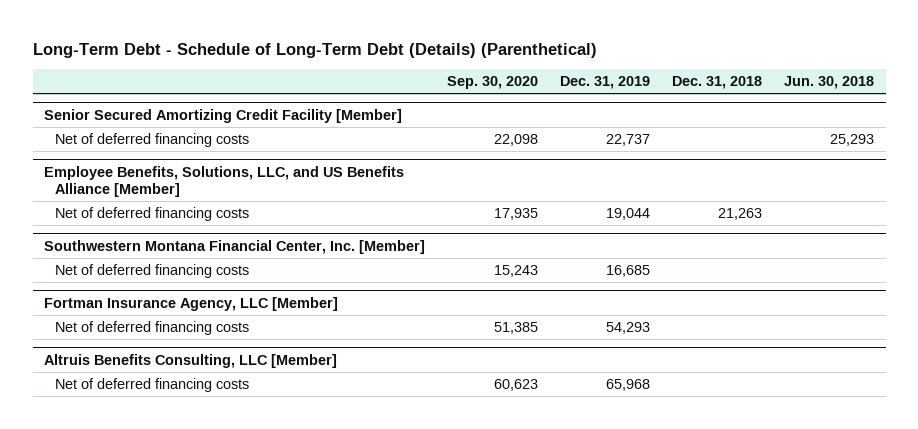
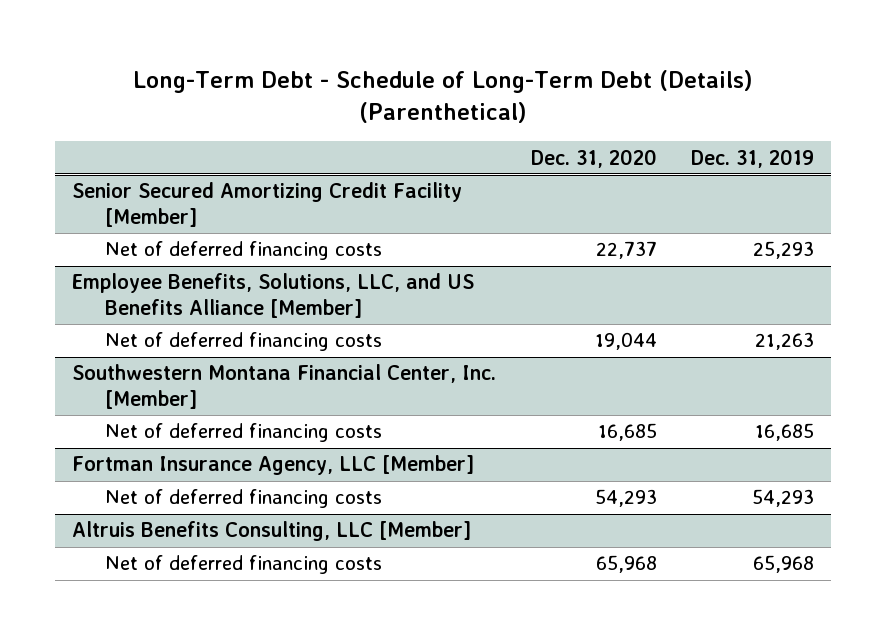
- | Sep. 30, 2020 | Dec. 31, 2019 | Dec. 31, 2018 | Jun. 30, 2018
+ | Dec. 31, 2020 | Dec. 31, 2019
@ Senior Secured Amortizing Credit Facility [Member]
- Net of deferred financing costs | 22,098 | 22,737 | | 25,293
+ Net of deferred financing costs | 22,737 | 25,293
@ Employee Benefits, Solutions, LLC, and US Benefits Alliance [Member]
- Net of deferred financing costs | 17,935 | 19,044 | 21,263 |
+ Net of deferred financing costs | 19,044 | 21,263

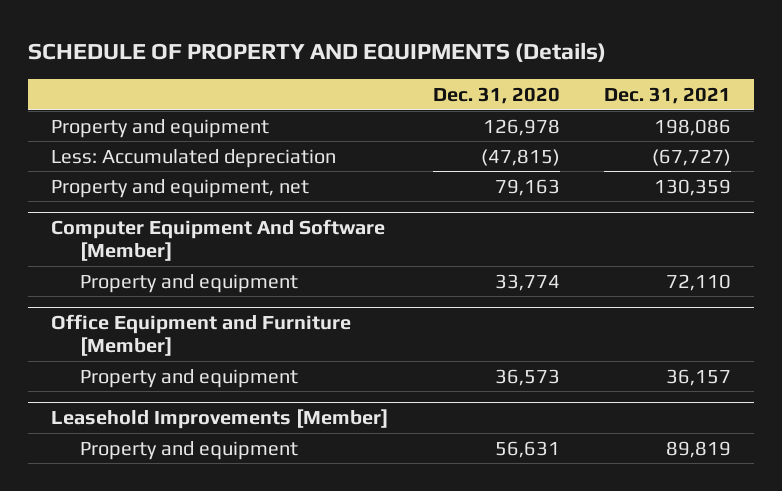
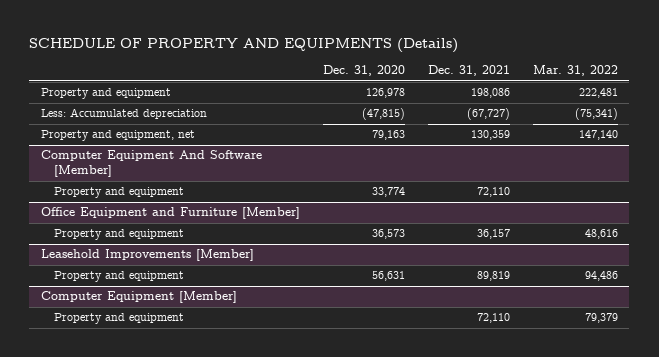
- | Dec. 31, 2020 | Dec. 31, 2021
+ | Dec. 31, 2020 | Dec. 31, 2021 | Mar. 31, 2022
+ Computer Equipment [Member]
+ Property and equipment | | 72,110 | 79,379

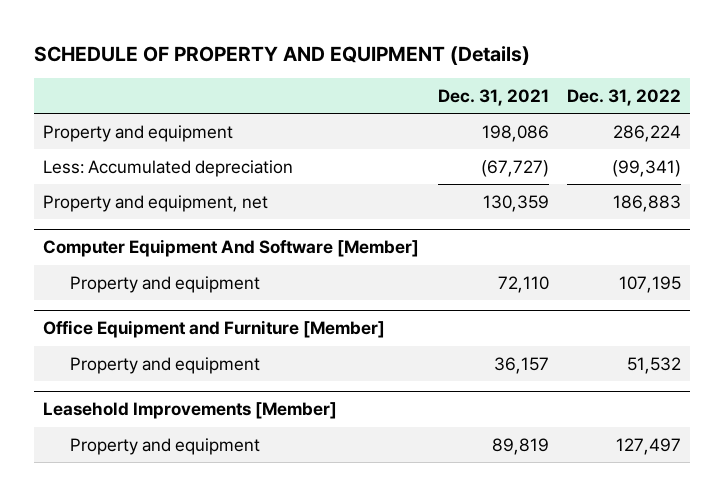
- SCHEDULE OF PROPERTY AND EQUIPMENTS (Details)
+ SCHEDULE OF PROPERTY AND EQUIPMENT (Details)
- | Dec. 31, 2020 | Dec. 31, 2021 | Mar. 31, 2022
+ | Dec. 31, 2021 | Dec. 31, 2022
- Computer Equipment [Member]
- Property and equipment | | 72,110 | 79,379

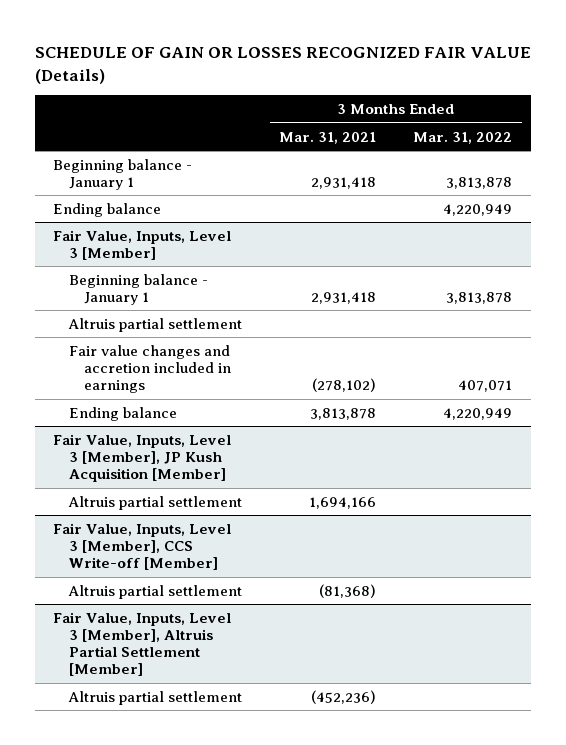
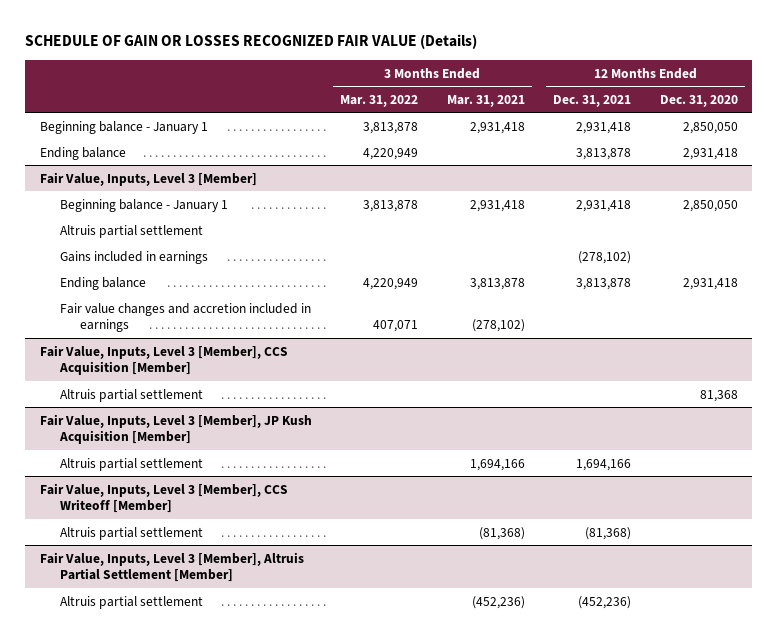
- | 3 Months Ended Mar. 31, 2021 | 3 Months Ended Mar. 31, 2022
+ | 3 Months Ended Mar. 31, 2022 | 3 Months Ended Mar. 31, 2021 | 12 Months Ended Dec. 31, 2021 | 12 Months Ended Dec. 31, 2020
@ Fair Value, Inputs, Level 3 [Member]
+ Gains included in earnings | | | (278,102) |
moved down: Fair value changes and accretion included in earnings | 407,071 | (278,102) | |
+ Fair Value, Inputs, Level 3 [Member], CCS Acquisition [Member]
+ Altruis partial settlement | | | | 81,368
- Fair Value, Inputs, Level 3 [Member], CCS Write-off [Member]
+ Fair Value, Inputs, Level 3 [Member], CCS Writeoff [Member]

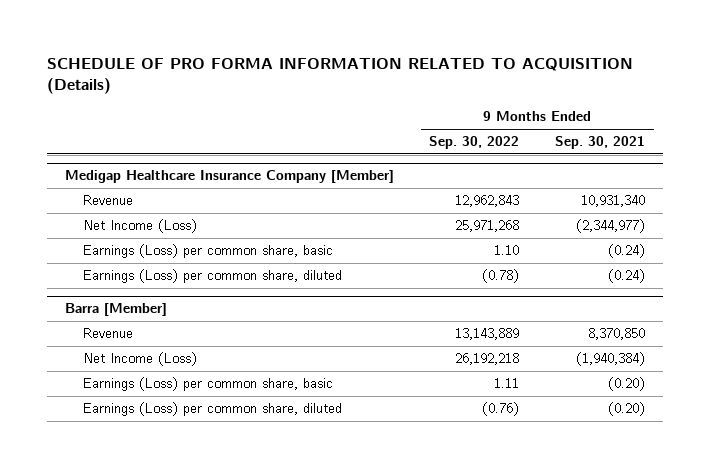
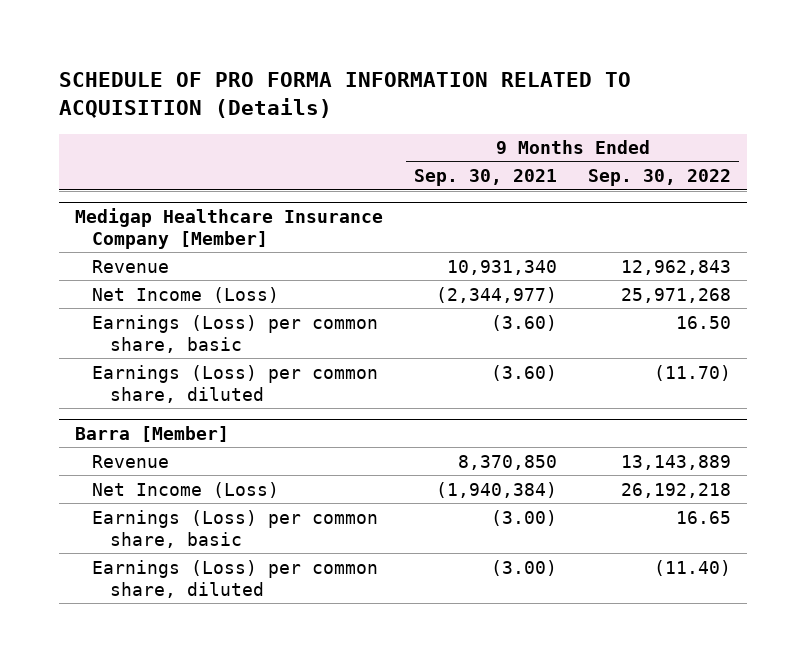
- | 9 Months Ended Sep. 30, 2022 | 9 Months Ended Sep. 30, 2021
+ | 9 Months Ended Sep. 30, 2021 | 9 Months Ended Sep. 30, 2022
@ Medigap Healthcare Insurance Company [Member]
- Earnings (Loss) per common share, basic | 1.10 | (0.24)
- Earnings (Loss) per common share, diluted | (0.78) | (0.24)
+ Earnings (Loss) per common share, basic | (3.60) | 16.50
+ Earnings (Loss) per common share, diluted | (3.60) | (11.70)
@ Barra [Member]
- Earnings (Loss) per common share, basic | 1.11 | (0.20)
- Earnings (Loss) per common share, diluted | (0.76) | (0.20)
+ Earnings (Loss) per common share, basic | (3.00) | 16.65
+ Earnings (Loss) per common share, diluted | (3.00) | (11.40)

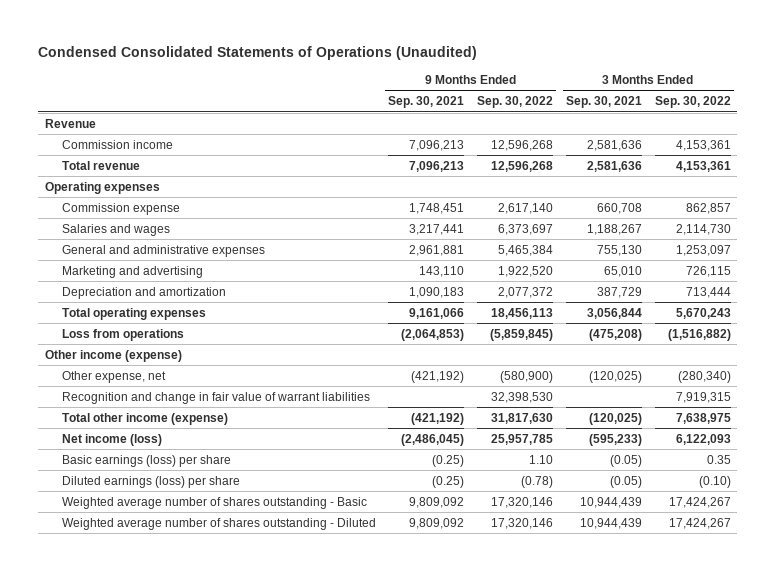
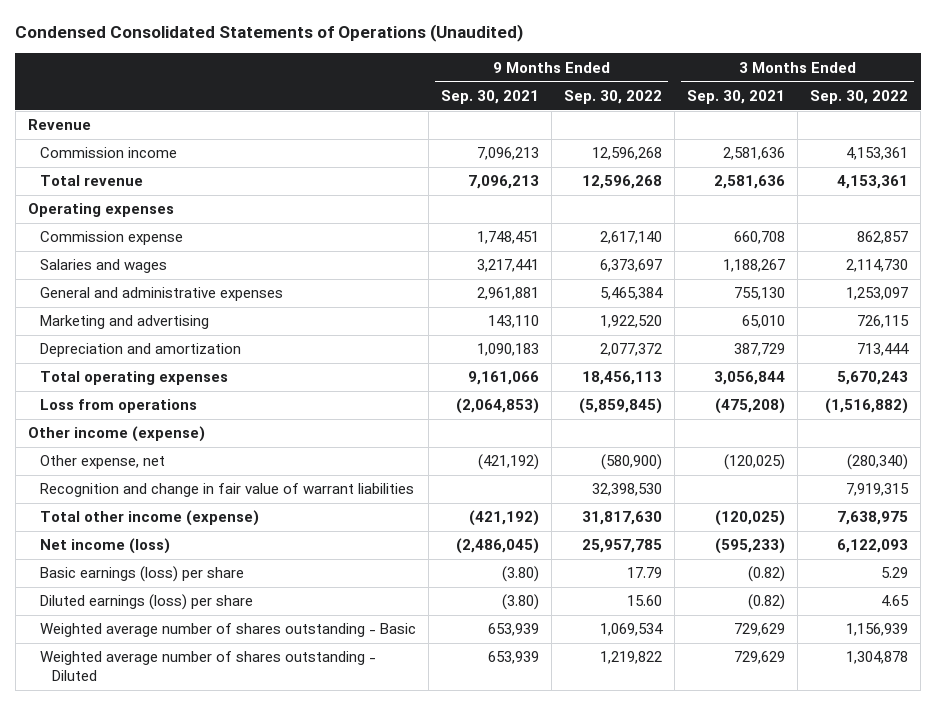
- Basic earnings (loss) per share | (0.25) | 1.10 | (0.05) | 0.35
- Diluted earnings (loss) per share | (0.25) | (0.78) | (0.05) | (0.10)
- Weighted average number of shares outstanding - Basic | 9,809,092 | 17,320,146 | 10,944,439 | 17,424,267
- Weighted average number of shares outstanding - Diluted | 9,809,092 | 17,320,146 | 10,944,439 | 17,424,267
+ Basic earnings (loss) per share | (3.80) | 17.79 | (0.82) | 5.29
+ Diluted earnings (loss) per share | (3.80) | 15.60 | (0.82) | 4.65
+ Weighted average number of shares outstanding - Basic | 653,939 | 1,069,534 | 729,629 | 1,156,939
+ Weighted average number of shares outstanding - Diluted | 653,939 | 1,219,822 | 729,629 | 1,304,878

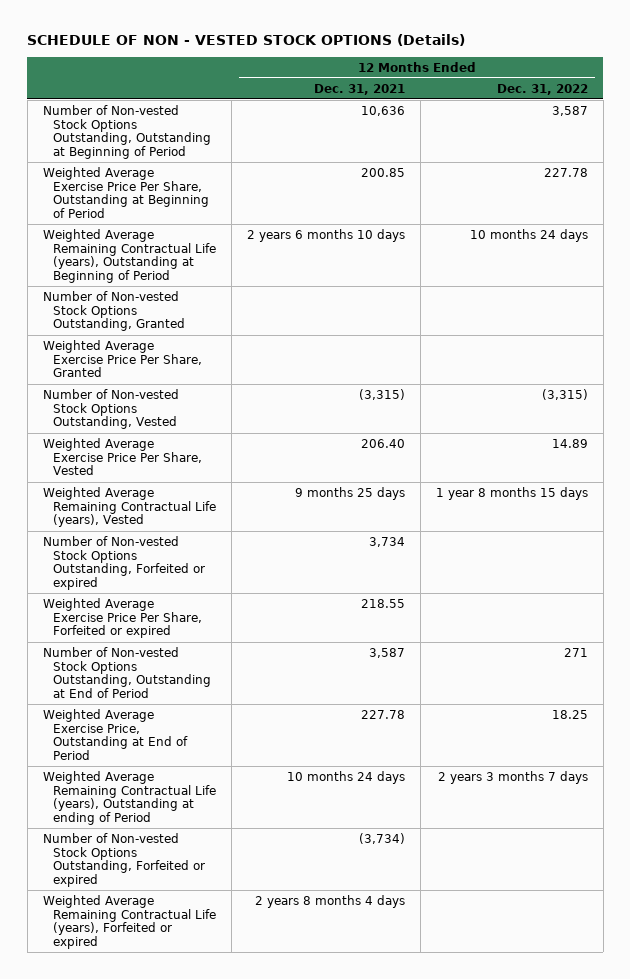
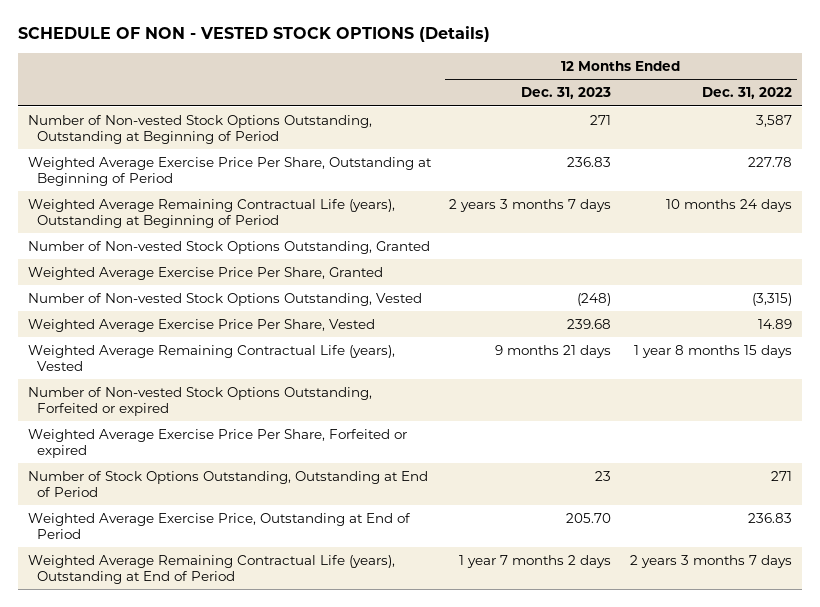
- | 12 Months Ended Dec. 31, 2021 | 12 Months Ended Dec. 31, 2022
+ | 12 Months Ended Dec. 31, 2023 | 12 Months Ended Dec. 31, 2022
- Number of Non-vested Stock Options Outstanding, Outstanding at End of Period | 3,587 | 271
- Weighted Average Exercise Price, Outstanding at End of Period | 227.78 | 18.25
- Weighted Average Remaining Contractual Life (years), Outstanding at ending of Period | 10 months 24 days | 2 years 3 months 7 days
- Number of Non-vested Stock Options Outstanding, Forfeited or expired | (3,734) |
- Weighted Average Remaining Contractual Life (years), Forfeited or expired | 2 years 8 months 4 days |
+ Number of Stock Options Outstanding, Outstanding at End of Period | 23 | 271
+ Weighted Average Exercise Price, Outstanding at End of Period | 205.70 | 236.83
+ Weighted Average Remaining Contractual Life (years), Outstanding at End of Period | 1 year 7 months 2 days | 2 years 3 months 7 days

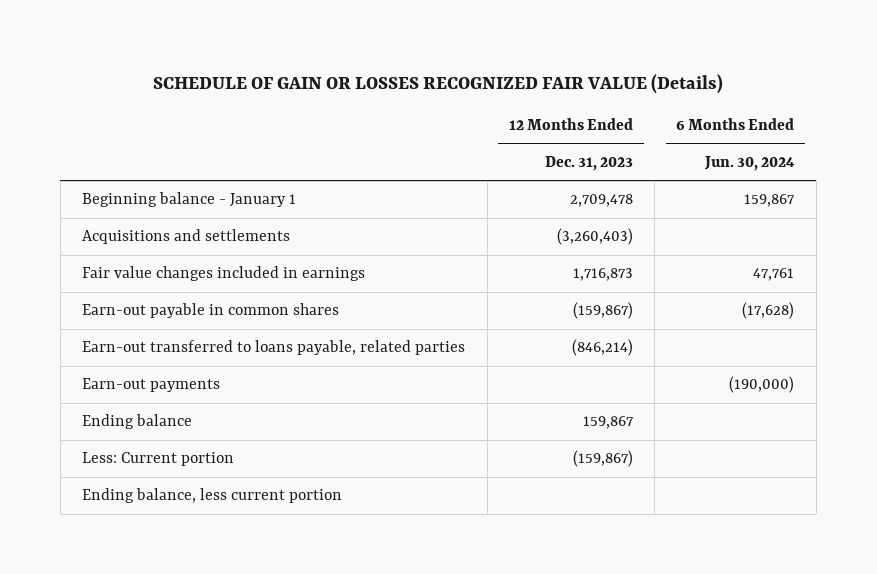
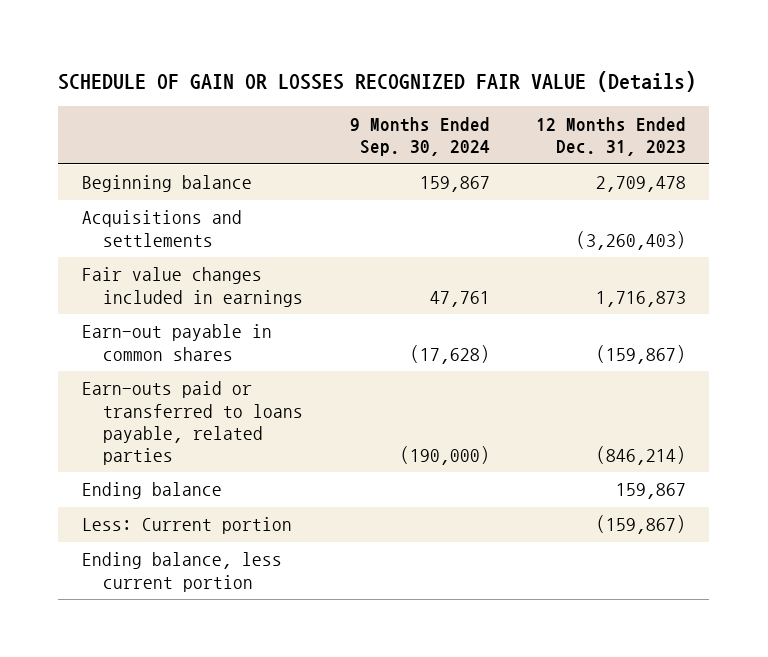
- | 12 Months Ended Dec. 31, 2023 | 6 Months Ended Jun. 30, 2024
+ | 9 Months Ended Sep. 30, 2024 | 12 Months Ended Dec. 31, 2023
- Beginning balance - January 1 | 2,709,478 | 159,867
+ Beginning balance | 159,867 | 2,709,478
- Earn-out transferred to loans payable, related parties | (846,214) |
- Earn-out payments | | (190,000)
+ Earn-outs paid or transferred to loans payable, related parties | (190,000) | (846,214)

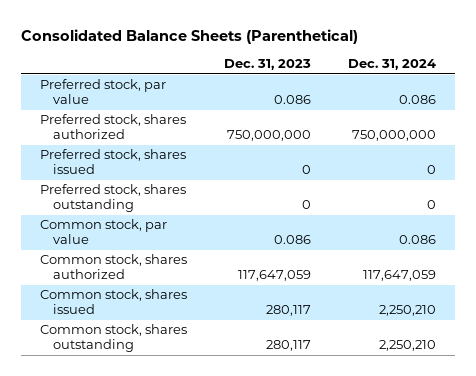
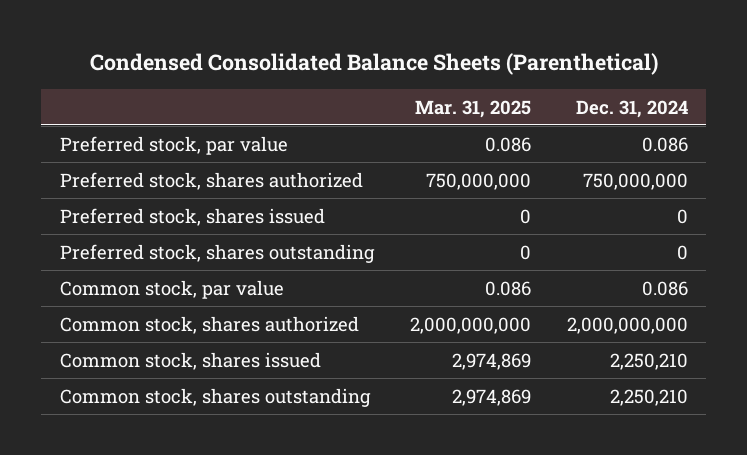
- Consolidated Balance Sheets (Parenthetical)
+ Condensed Consolidated Balance Sheets (Parenthetical)
- | Dec. 31, 2023 | Dec. 31, 2024
+ | Mar. 31, 2025 | Dec. 31, 2024
- Common stock, shares authorized | 117,647,059 | 117,647,059
+ Common stock, shares authorized | 2,000,000,000 | 2,000,000,000

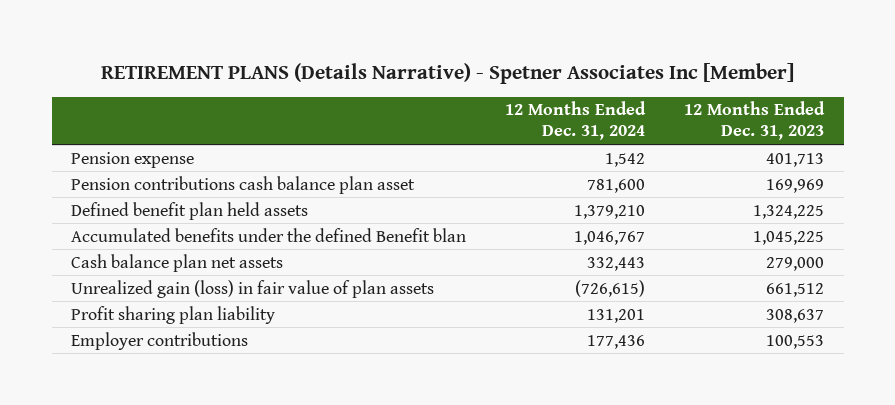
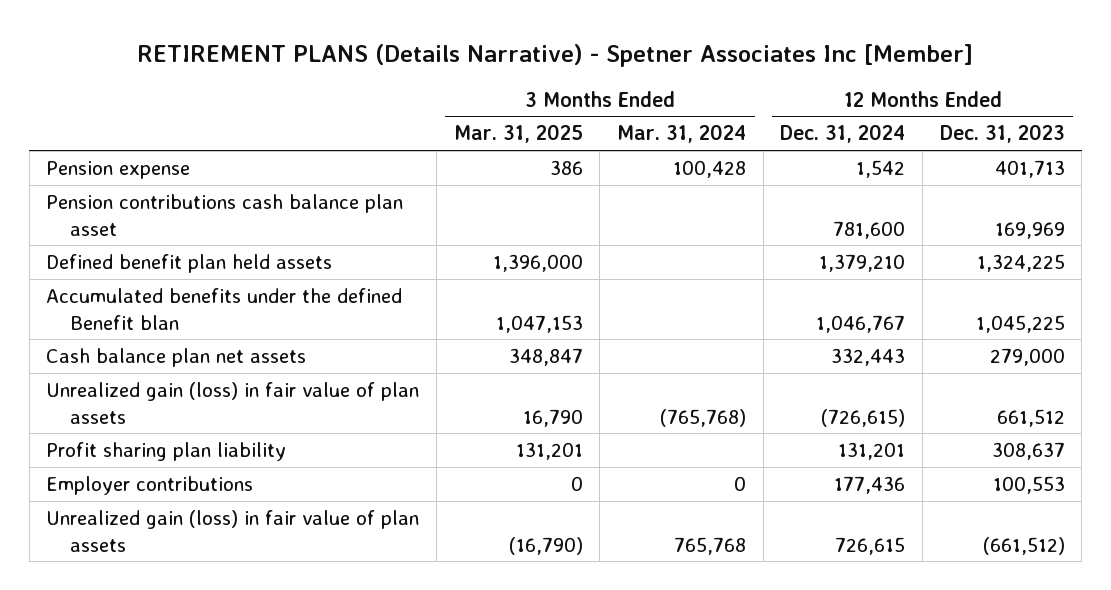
- | 12 Months Ended Dec. 31, 2024 | 12 Months Ended Dec. 31, 2023
+ | 3 Months Ended Mar. 31, 2025 | 3 Months Ended Mar. 31, 2024 | 12 Months Ended Dec. 31, 2024 | 12 Months Ended Dec. 31, 2023
+ Unrealized gain (loss) in fair value of plan assets | (16,790) | 765,768 | 726,615 | (661,512)

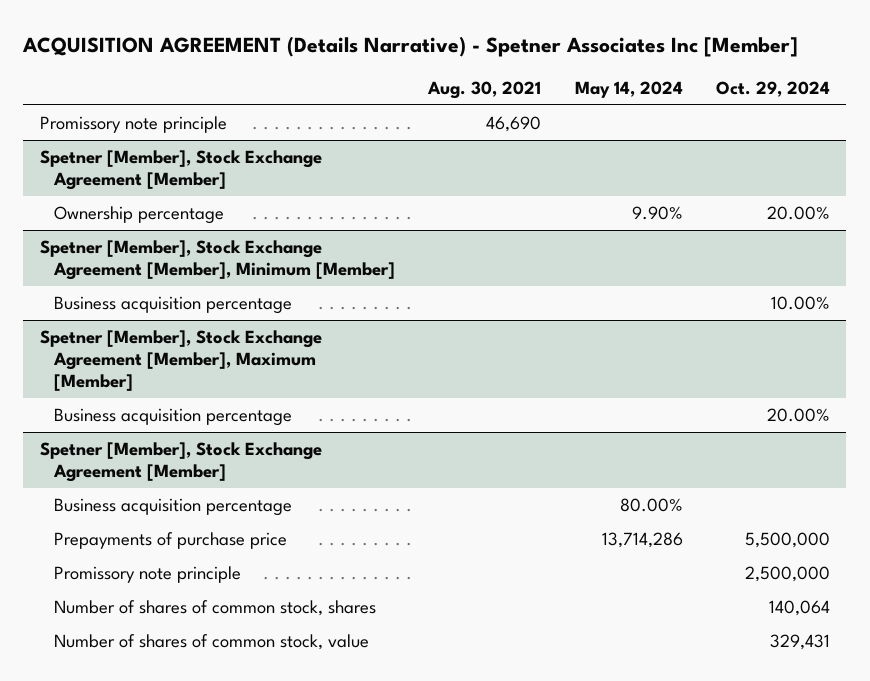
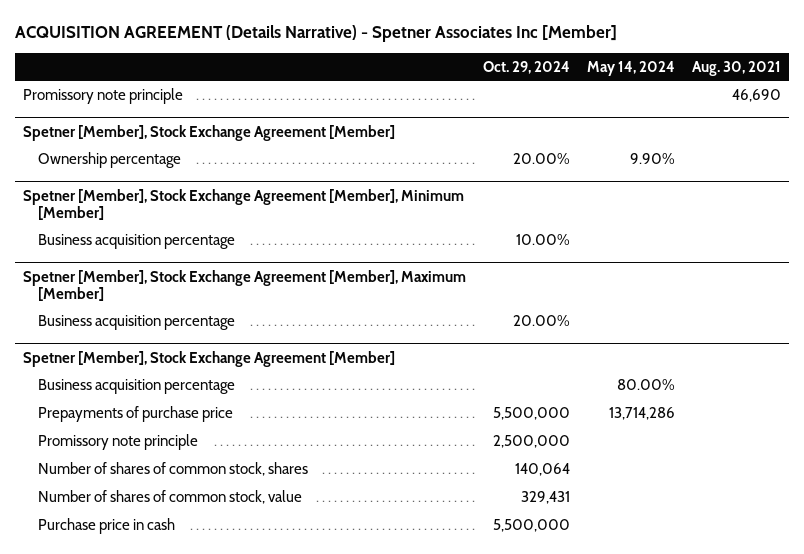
- | Aug. 30, 2021 | May 14, 2024 | Oct. 29, 2024
+ | Oct. 29, 2024 | May 14, 2024 | Aug. 30, 2021
@ Spetner [Member], Stock Exchange Agreement [Member]
+ Purchase price in cash | 5,500,000 | |

